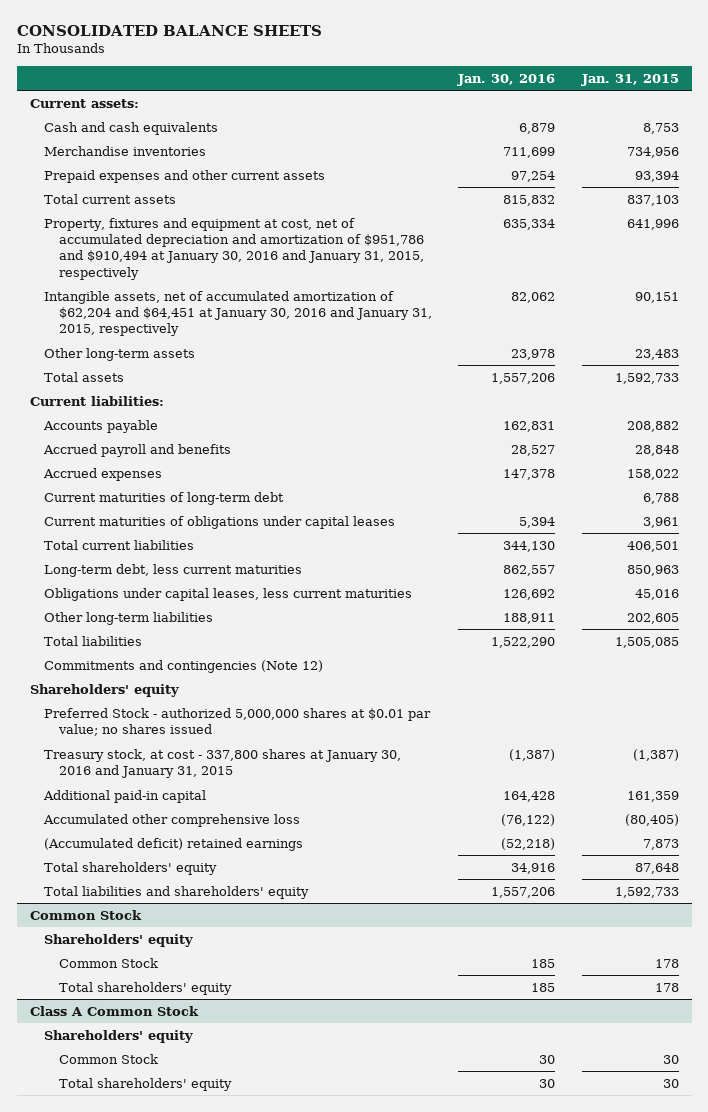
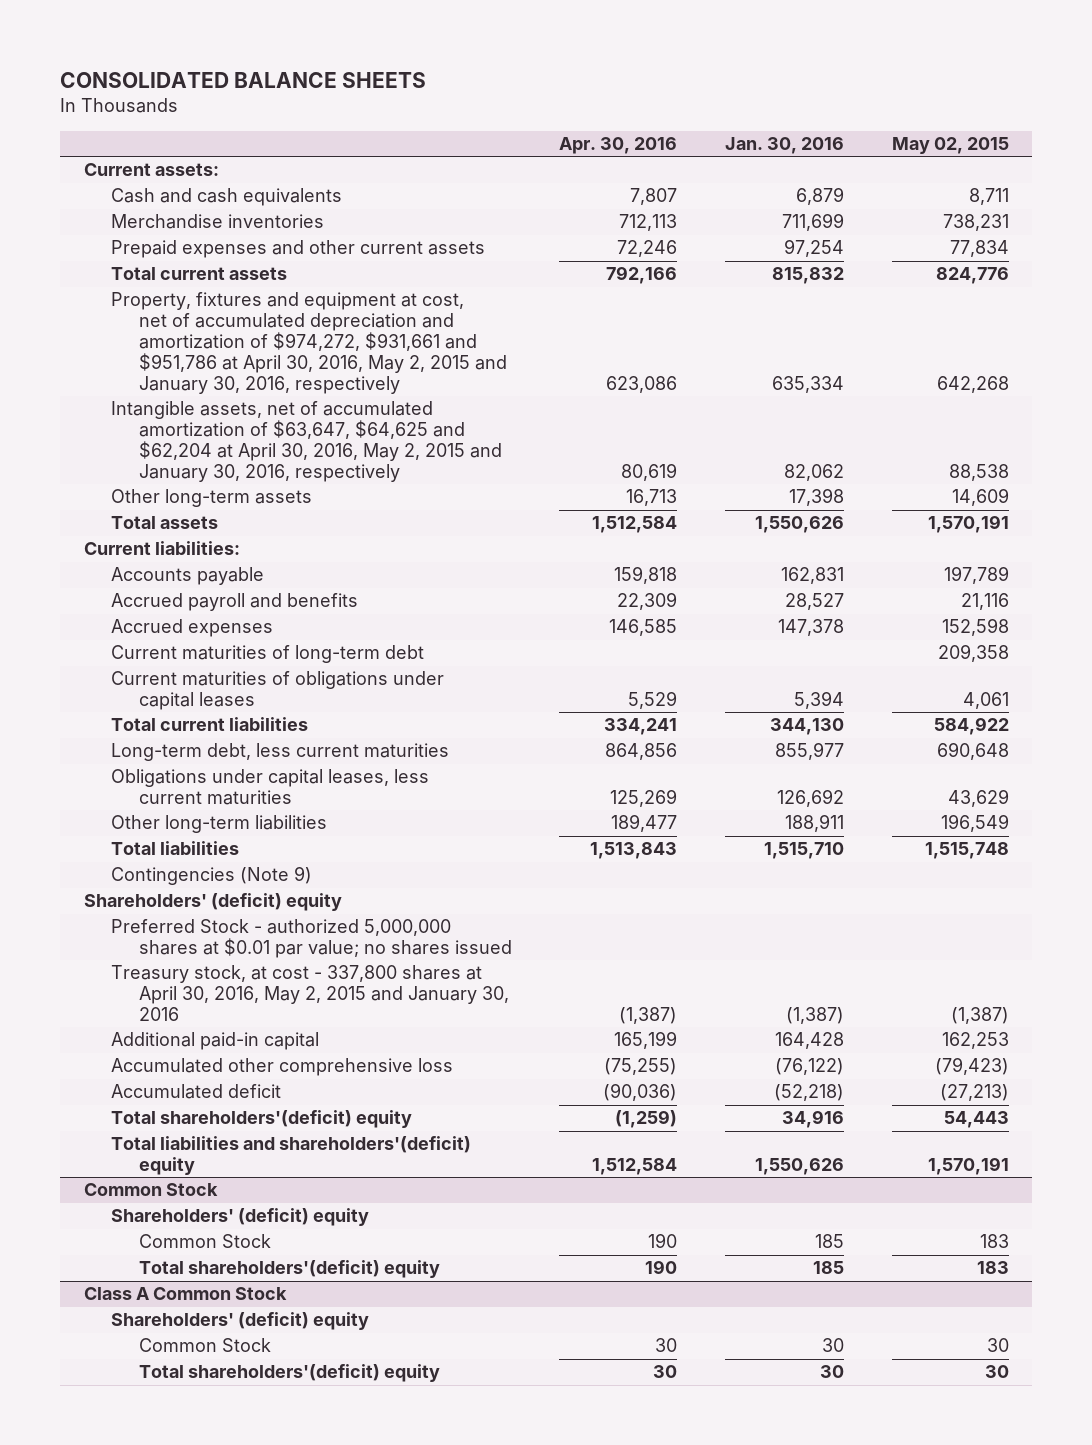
- | Jan. 30, 2016 | Jan. 31, 2015
+ | Apr. 30, 2016 | Jan. 30, 2016 | May 02, 2015
- Property, fixtures and equipment at cost, net of accumulated depreciation and amortization of $951,786 and $910,494 at January 30, 2016 and January 31, 2015, respectively | 635,334 | 641,996
- Intangible assets, net of accumulated amortization of $62,204 and $64,451 at January 30, 2016 and January 31, 2015, respectively | 82,062 | 90,151
- Other long-term assets | 23,978 | 23,483
- Total assets | 1,557,206 | 1,592,733
+ Property, fixtures and equipment at cost, net of accumulated depreciation and amortization of $974,272, $931,661 and $951,786 at April 30, 2016, May 2, 2015 and January 30, 2016, respectively | 623,086 | 635,334 | 642,268
+ Intangible assets, net of accumulated amortization of $63,647, $64,625 and $62,204 at April 30, 2016, May 2, 2015 and January 30, 2016, respectively | 80,619 | 82,062 | 88,538
+ Other long-term assets | 16,713 | 17,398 | 14,609
+ Total assets | 1,512,584 | 1,550,626 | 1,570,191
- Long-term debt, less current maturities | 862,557 | 850,963
+ Long-term debt, less current maturities | 864,856 | 855,977 | 690,648
- Total liabilities | 1,522,290 | 1,505,085
- Commitments and contingencies (Note 12)
- Shareholders' equity
+ Total liabilities | 1,513,843 | 1,515,710 | 1,515,748
+ Contingencies (Note 9)
+ Shareholders' (deficit) equity
- Treasury stock, at cost - 337,800 shares at January 30, 2016 and January 31, 2015 | (1,387) | (1,387)
+ Treasury stock, at cost - 337,800 shares at April 30, 2016, May 2, 2015 and January 30, 2016 | (1,387) | (1,387) | (1,387)
- (Accumulated deficit) retained earnings | (52,218) | 7,873
- Total shareholders' equity | 34,916 | 87,648
- Total liabilities and shareholders' equity | 1,557,206 | 1,592,733
+ Accumulated deficit | (90,036) | (52,218) | (27,213)
+ Total shareholders'(deficit) equity | (1,259) | 34,916 | 54,443
+ Total liabilities and shareholders'(deficit) equity | 1,512,584 | 1,550,626 | 1,570,191
@ Common Stock
- Shareholders' equity
+ Shareholders' (deficit) equity
- Total shareholders' equity | 185 | 178
+ Total shareholders'(deficit) equity | 190 | 185 | 183
@ Class A Common Stock
- Shareholders' equity
+ Shareholders' (deficit) equity
- Total shareholders' equity | 30 | 30
+ Total shareholders'(deficit) equity | 30 | 30 | 30

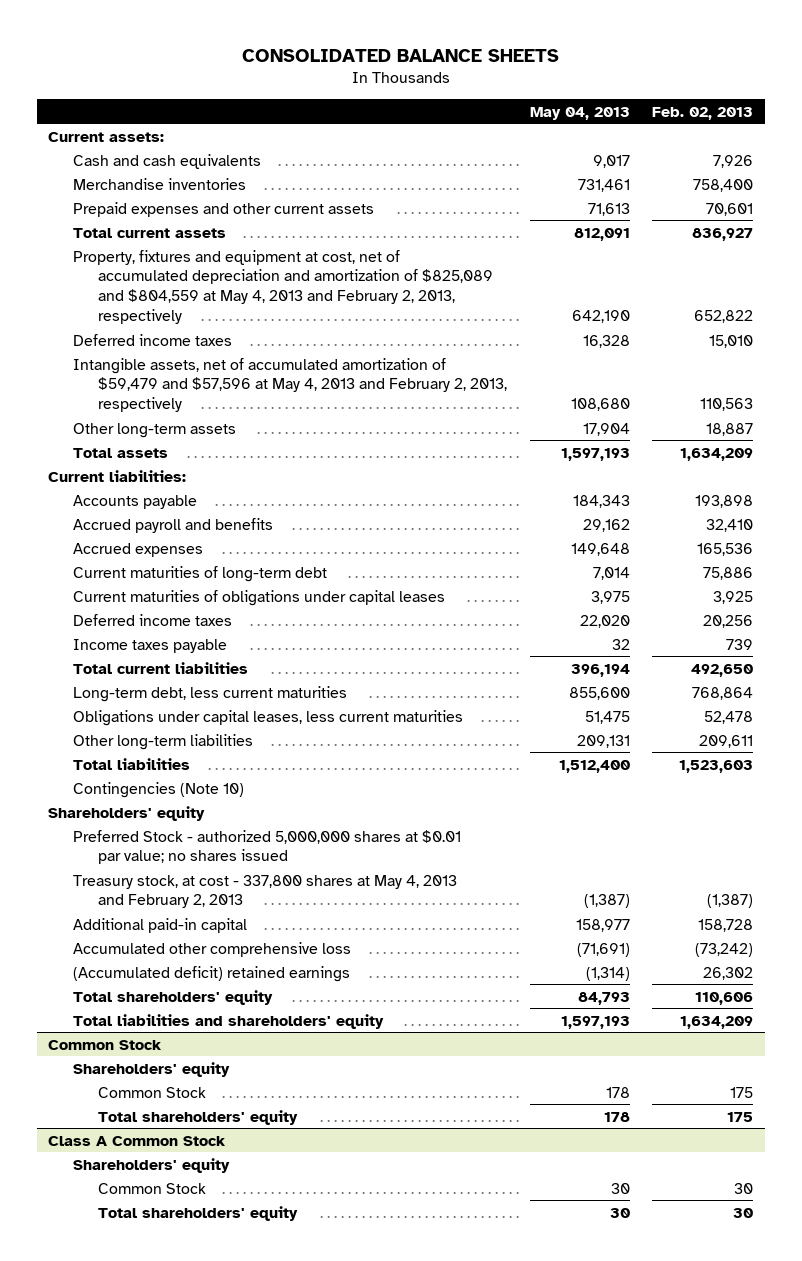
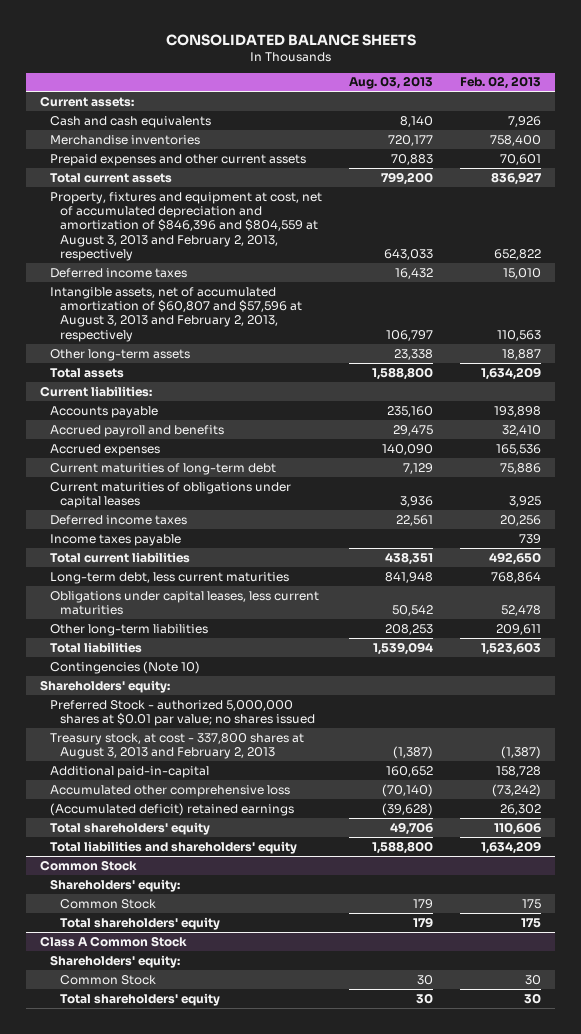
- | May 04, 2013 | Feb. 02, 2013
+ | Aug. 03, 2013 | Feb. 02, 2013
- Property, fixtures and equipment at cost, net of accumulated depreciation and amortization of $825,089 and $804,559 at May 4, 2013 and February 2, 2013, respectively | 642,190 | 652,822
+ Property, fixtures and equipment at cost, net of accumulated depreciation and amortization of $846,396 and $804,559 at August 3, 2013 and February 2, 2013, respectively | 643,033 | 652,822
- Intangible assets, net of accumulated amortization of $59,479 and $57,596 at May 4, 2013 and February 2, 2013, respectively | 108,680 | 110,563
+ Intangible assets, net of accumulated amortization of $60,807 and $57,596 at August 3, 2013 and February 2, 2013, respectively | 106,797 | 110,563
- Shareholders' equity
+ Shareholders' equity:
- Treasury stock, at cost - 337,800 shares at May 4, 2013 and February 2, 2013 | (1,387) | (1,387)
- Additional paid-in capital | 158,977 | 158,728
+ Treasury stock, at cost - 337,800 shares at August 3, 2013 and February 2, 2013 | (1,387) | (1,387)
+ Additional paid-in-capital | 160,652 | 158,728
@ Common Stock
- Shareholders' equity
+ Shareholders' equity:
@ Class A Common Stock
- Shareholders' equity
+ Shareholders' equity:

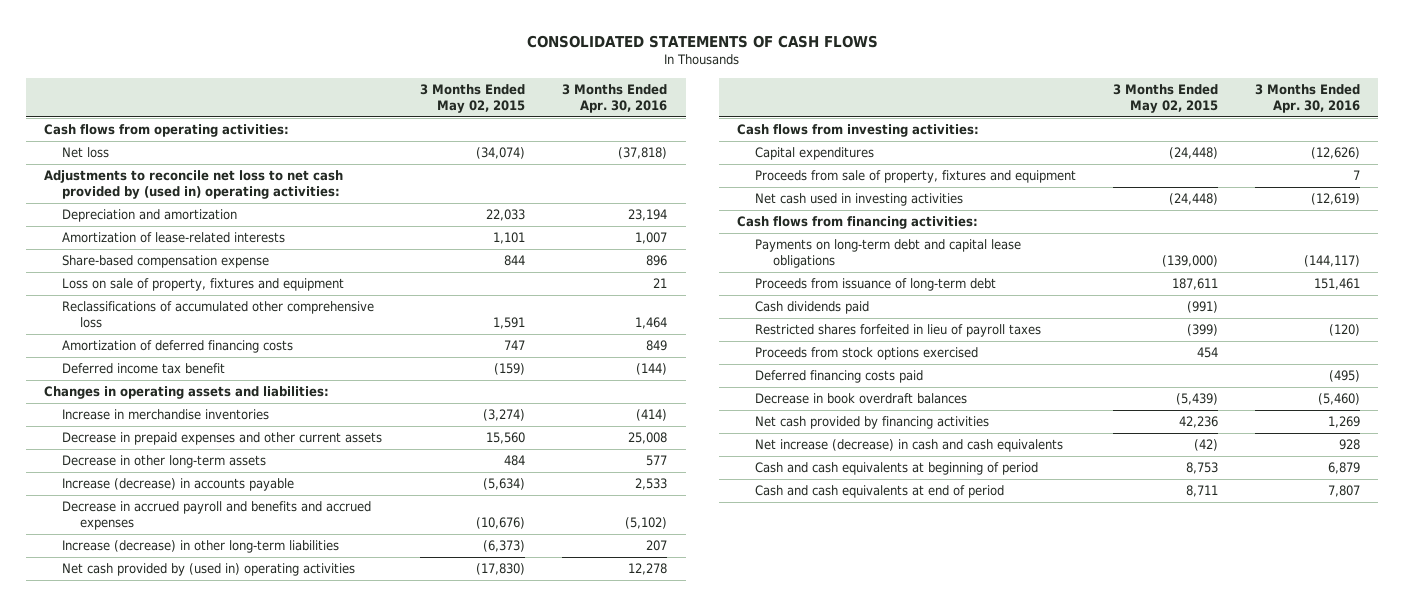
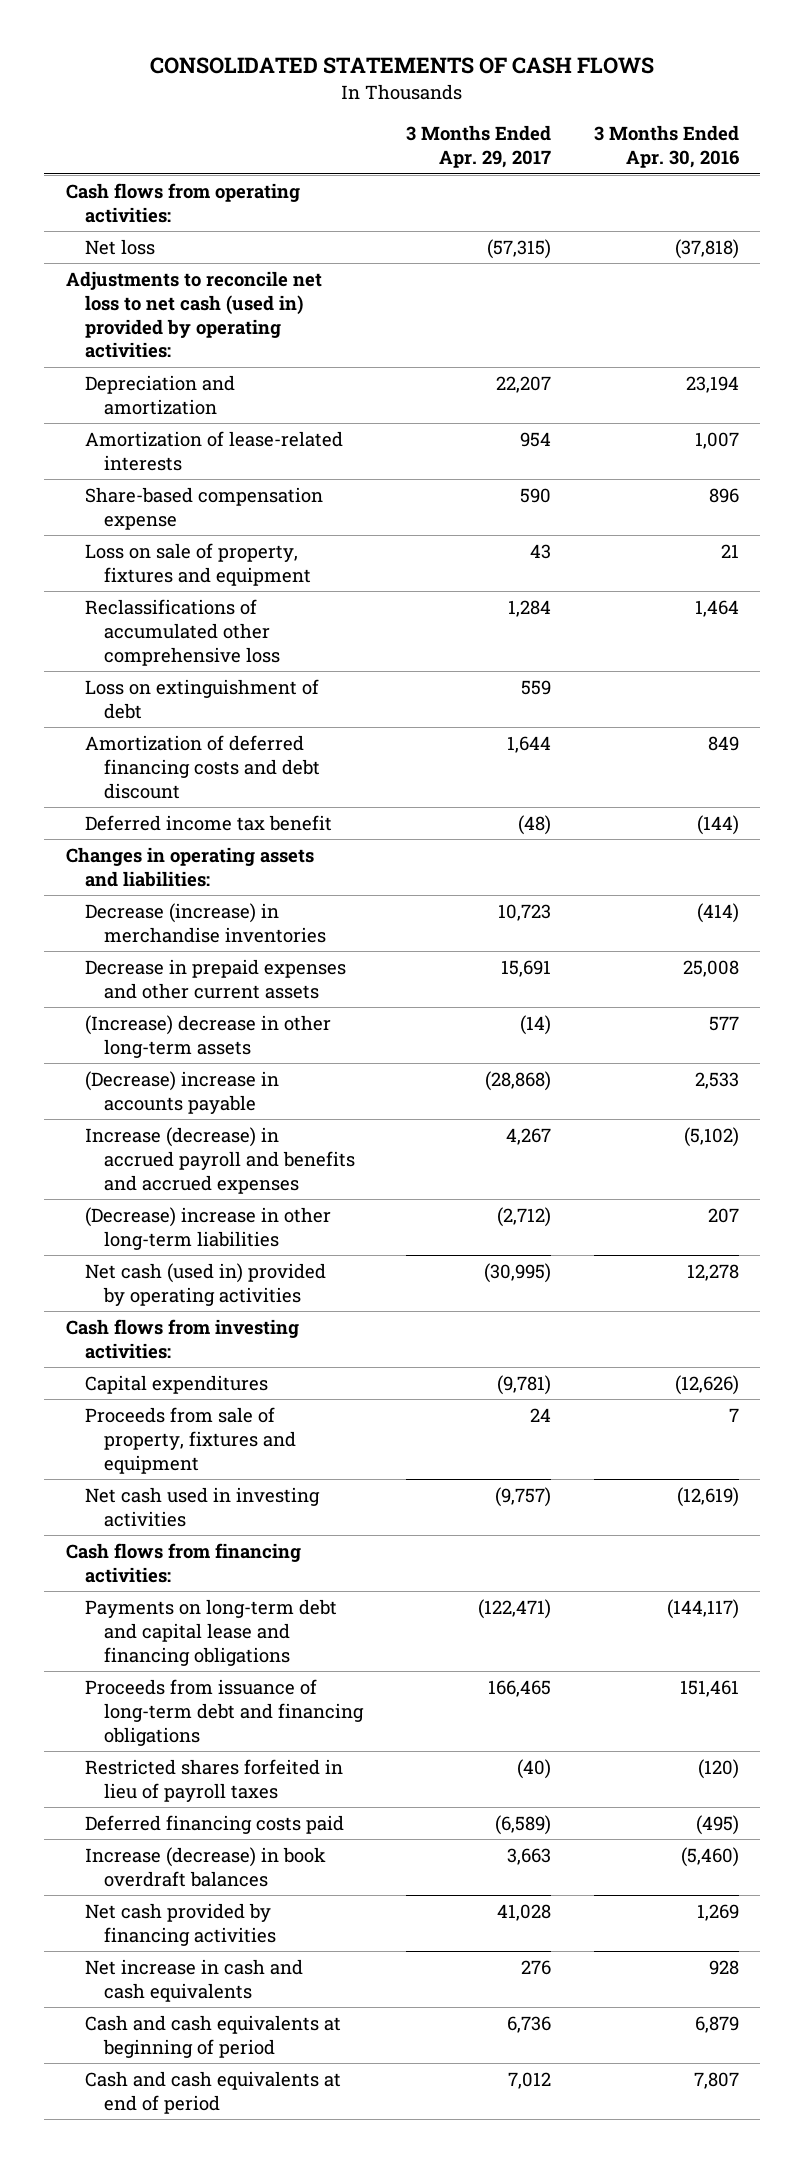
- | 3 Months Ended May 02, 2015 | 3 Months Ended Apr. 30, 2016
+ | 3 Months Ended Apr. 29, 2017 | 3 Months Ended Apr. 30, 2016
- Adjustments to reconcile net loss to net cash provided by (used in) operating activities:
+ Adjustments to reconcile net loss to net cash (used in) provided by operating activities:
- Amortization of deferred financing costs | 747 | 849
+ Loss on extinguishment of debt | 559 |
+ Amortization of deferred financing costs and debt discount | 1,644 | 849
- Increase in merchandise inventories | (3,274) | (414)
+ Decrease (increase) in merchandise inventories | 10,723 | (414)
- Decrease in other long-term assets | 484 | 577
- Increase (decrease) in accounts payable | (5,634) | 2,533
- Decrease in accrued payroll and benefits and accrued expenses | (10,676) | (5,102)
- Increase (decrease) in other long-term liabilities | (6,373) | 207
- Net cash provided by (used in) operating activities | (17,830) | 12,278
+ (Increase) decrease in other long-term assets | (14) | 577
+ (Decrease) increase in accounts payable | (28,868) | 2,533
+ Increase (decrease) in accrued payroll and benefits and accrued expenses | 4,267 | (5,102)
+ (Decrease) increase in other long-term liabilities | (2,712) | 207
+ Net cash (used in) provided by operating activities | (30,995) | 12,278
- Payments on long-term debt and capital lease obligations | (139,000) | (144,117)
- Proceeds from issuance of long-term debt | 187,611 | 151,461
- Cash dividends paid | (991) |
+ Payments on long-term debt and capital lease and financing obligations | (122,471) | (144,117)
+ Proceeds from issuance of long-term debt and financing obligations | 166,465 | 151,461
- Proceeds from stock options exercised | 454 |
- Decrease in book overdraft balances | (5,439) | (5,460)
+ Increase (decrease) in book overdraft balances | 3,663 | (5,460)
- Net increase (decrease) in cash and cash equivalents | (42) | 928
+ Net increase in cash and cash equivalents | 276 | 928

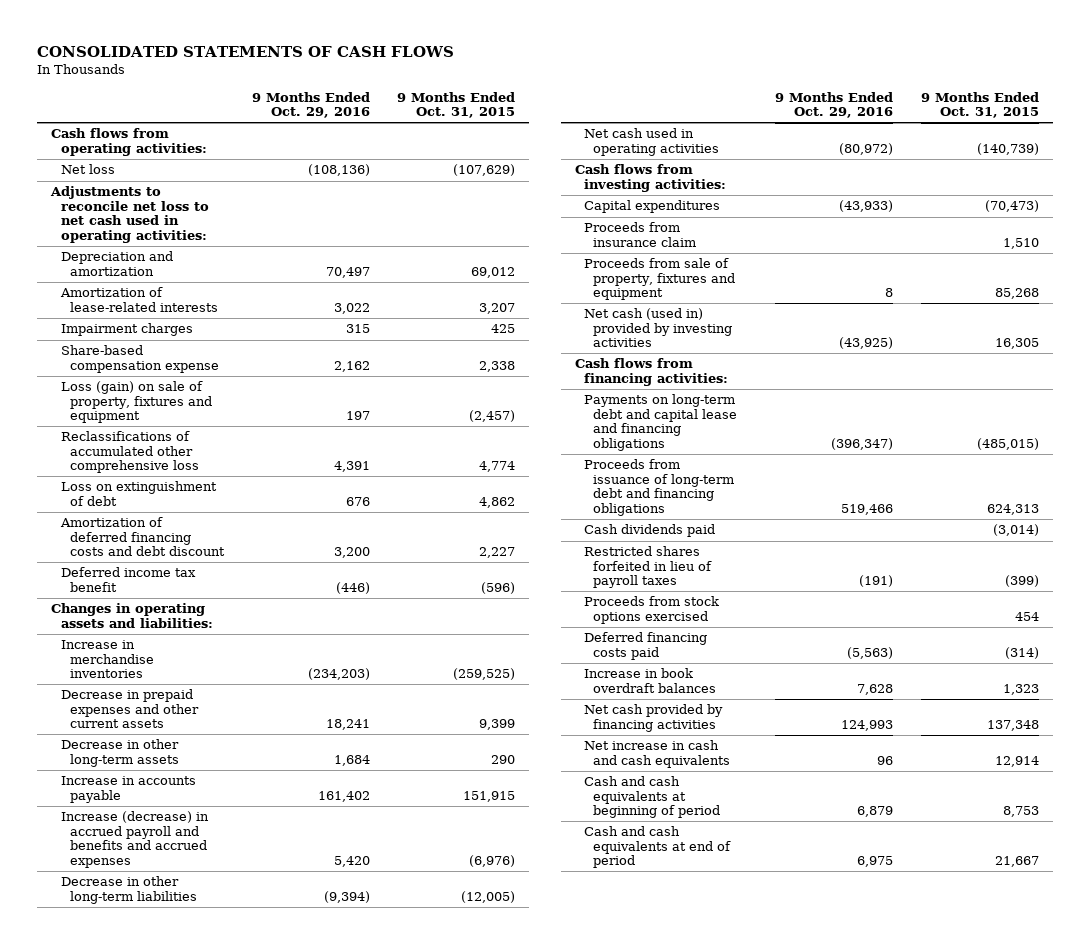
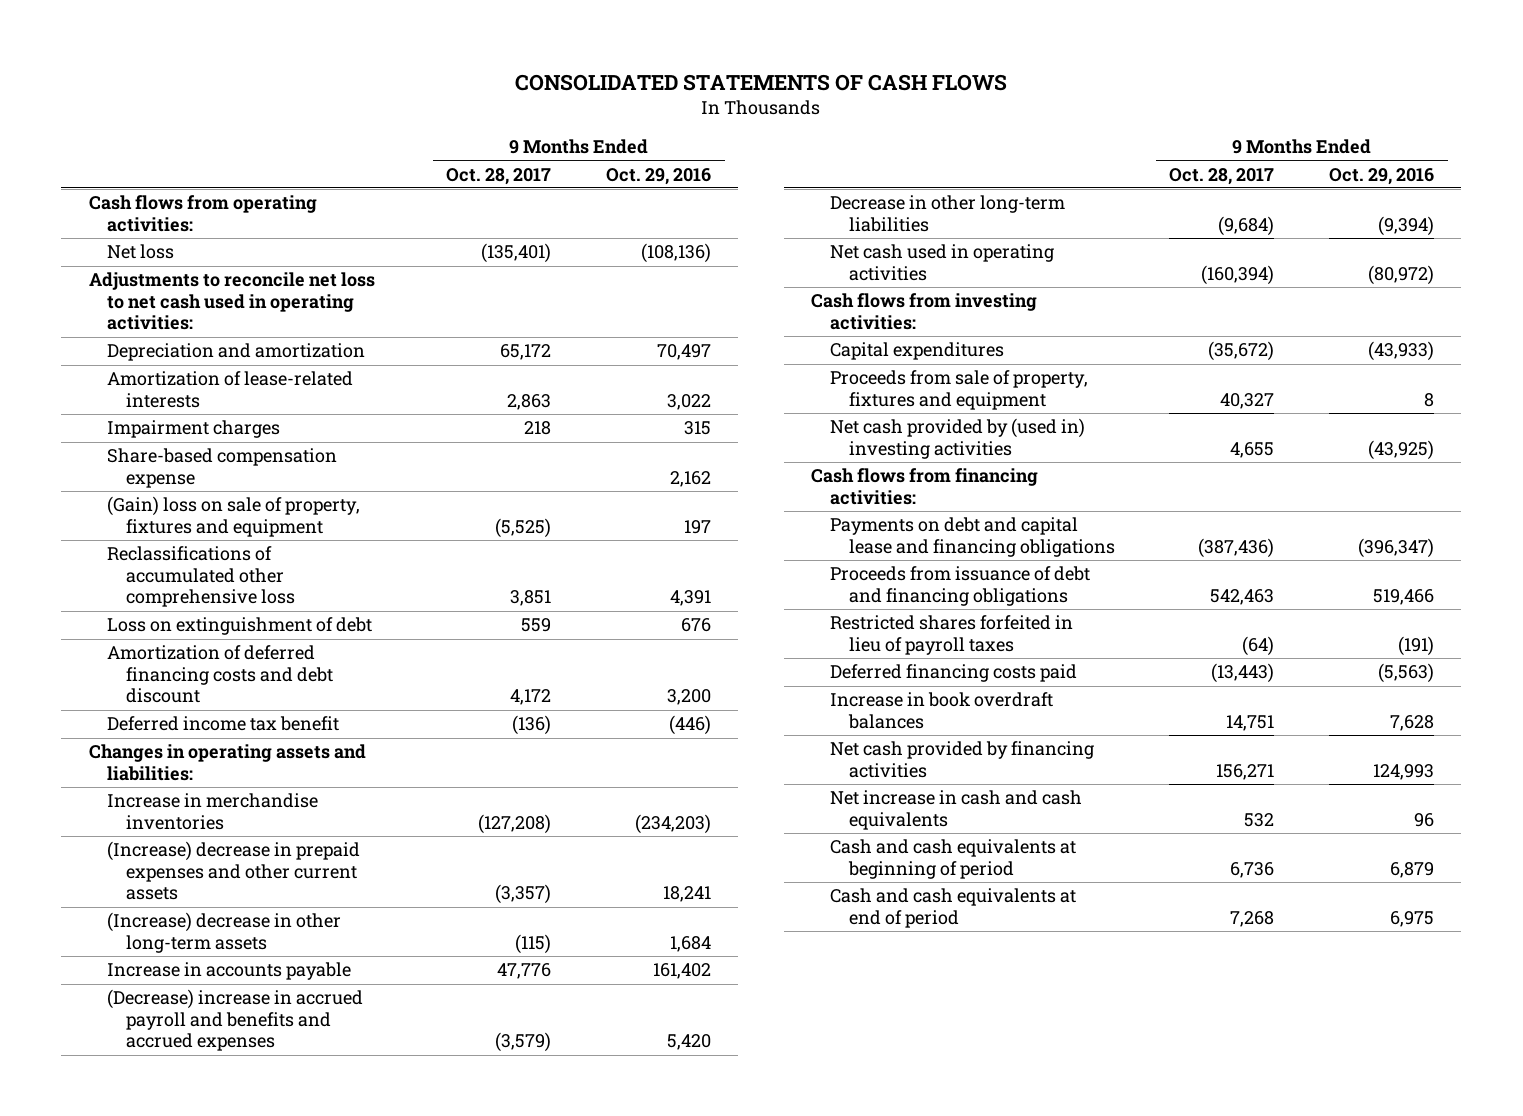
- | 9 Months Ended Oct. 29, 2016 | 9 Months Ended Oct. 31, 2015
+ | 9 Months Ended Oct. 28, 2017 | 9 Months Ended Oct. 29, 2016
- Loss (gain) on sale of property, fixtures and equipment | 197 | (2,457)
+ (Gain) loss on sale of property, fixtures and equipment | (5,525) | 197
- Decrease in prepaid expenses and other current assets | 18,241 | 9,399
- Decrease in other long-term assets | 1,684 | 290
+ (Increase) decrease in prepaid expenses and other current assets | (3,357) | 18,241
+ (Increase) decrease in other long-term assets | (115) | 1,684
- Increase (decrease) in accrued payroll and benefits and accrued expenses | 5,420 | (6,976)
+ (Decrease) increase in accrued payroll and benefits and accrued expenses | (3,579) | 5,420
- Proceeds from insurance claim | | 1,510
- Net cash (used in) provided by investing activities | (43,925) | 16,305
+ Net cash provided by (used in) investing activities | 4,655 | (43,925)
- Payments on long-term debt and capital lease and financing obligations | (396,347) | (485,015)
- Proceeds from issuance of long-term debt and financing obligations | 519,466 | 624,313
- Cash dividends paid | | (3,014)
+ Payments on debt and capital lease and financing obligations | (387,436) | (396,347)
+ Proceeds from issuance of debt and financing obligations | 542,463 | 519,466
- Proceeds from stock options exercised | | 454

